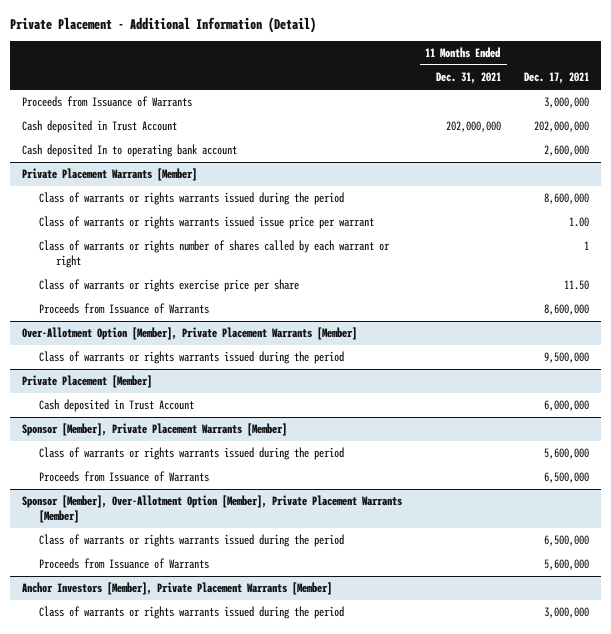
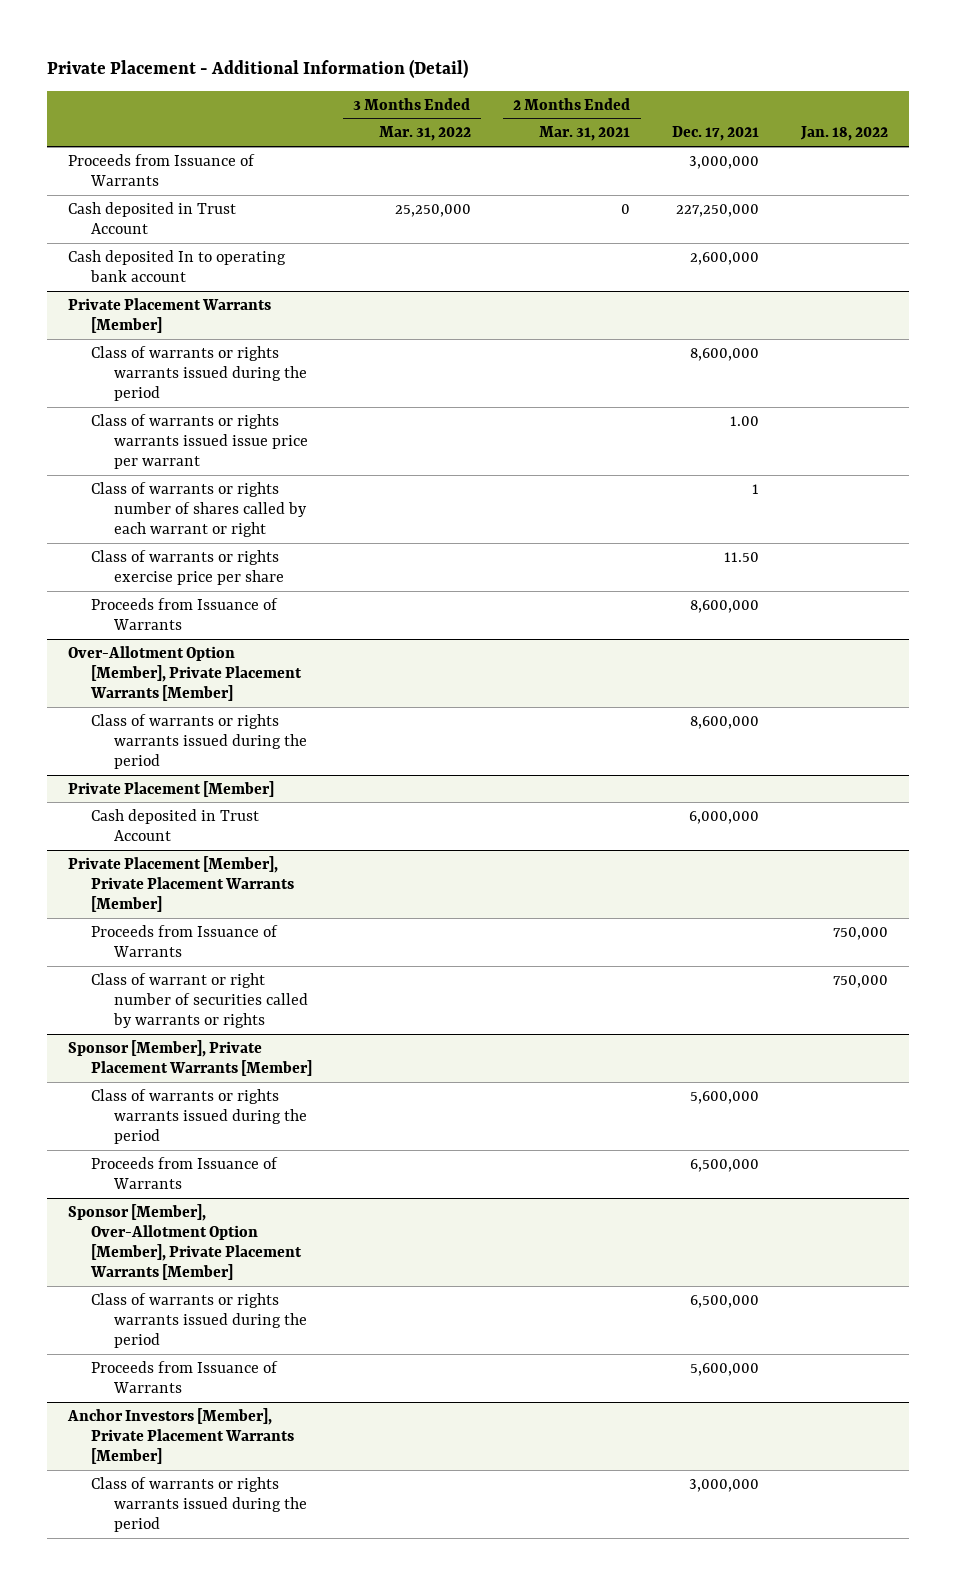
- | 11 Months Ended Dec. 31, 2021 | Dec. 17, 2021
+ | 3 Months Ended Mar. 31, 2022 | 2 Months Ended Mar. 31, 2021 | Dec. 17, 2021 | Jan. 18, 2022
- Cash deposited in Trust Account | 202,000,000 | 202,000,000
+ Cash deposited in Trust Account | 25,250,000 | 0 | 227,250,000 |
@ Over-Allotment Option [Member], Private Placement Warrants [Member]
- Class of warrants or rights warrants issued during the period | | 9,500,000
+ Class of warrants or rights warrants issued during the period | | | 8,600,000 |
+ Private Placement [Member], Private Placement Warrants [Member]
+ Proceeds from Issuance of Warrants | | | | 750,000
+ Class of warrant or right number of securities called by warrants or rights | | | | 750,000

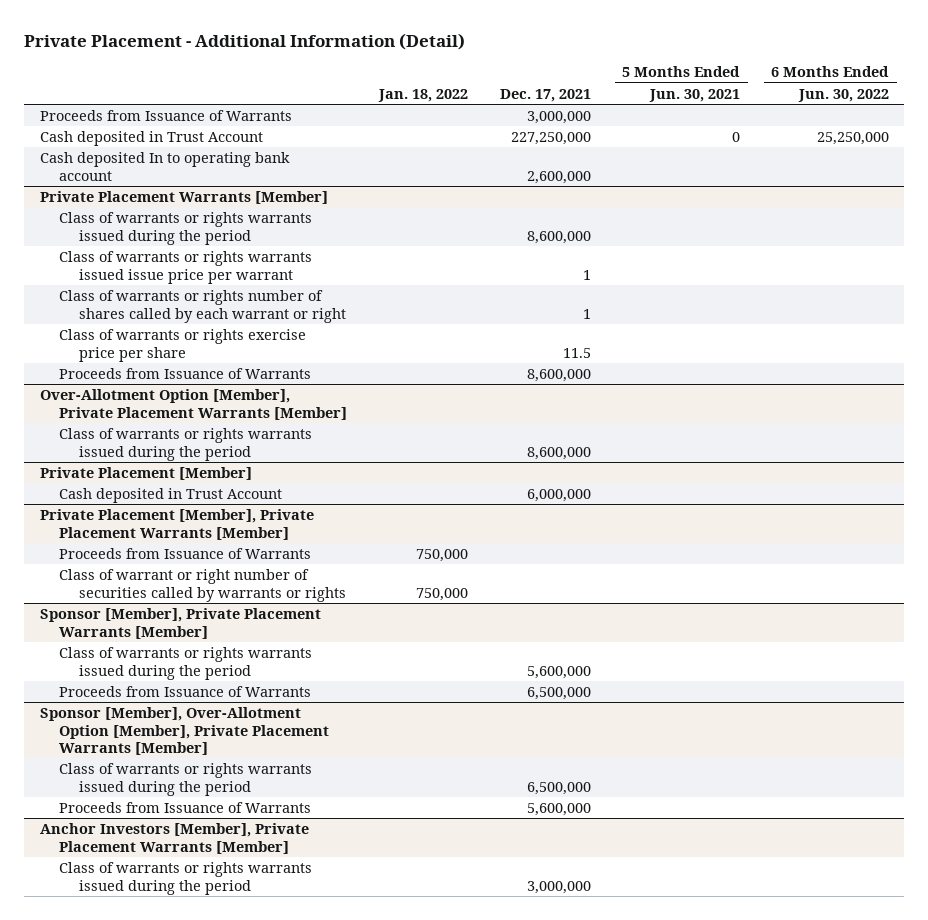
- | 3 Months Ended Mar. 31, 2022 | 2 Months Ended Mar. 31, 2021 | Dec. 17, 2021 | Jan. 18, 2022
+ | Jan. 18, 2022 | Dec. 17, 2021 | 5 Months Ended Jun. 30, 2021 | 6 Months Ended Jun. 30, 2022
@ Private Placement Warrants [Member]
- Class of warrants or rights warrants issued issue price per warrant | | | 1.00 |
+ Class of warrants or rights warrants issued issue price per warrant | | 1 | |
- Class of warrants or rights exercise price per share | | | 11.50 |
+ Class of warrants or rights exercise price per share | | 11.5 | |

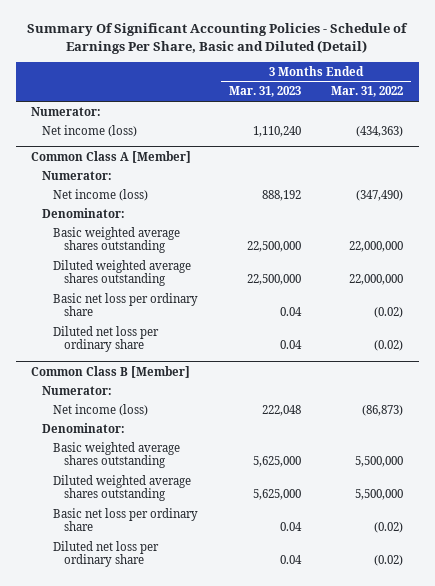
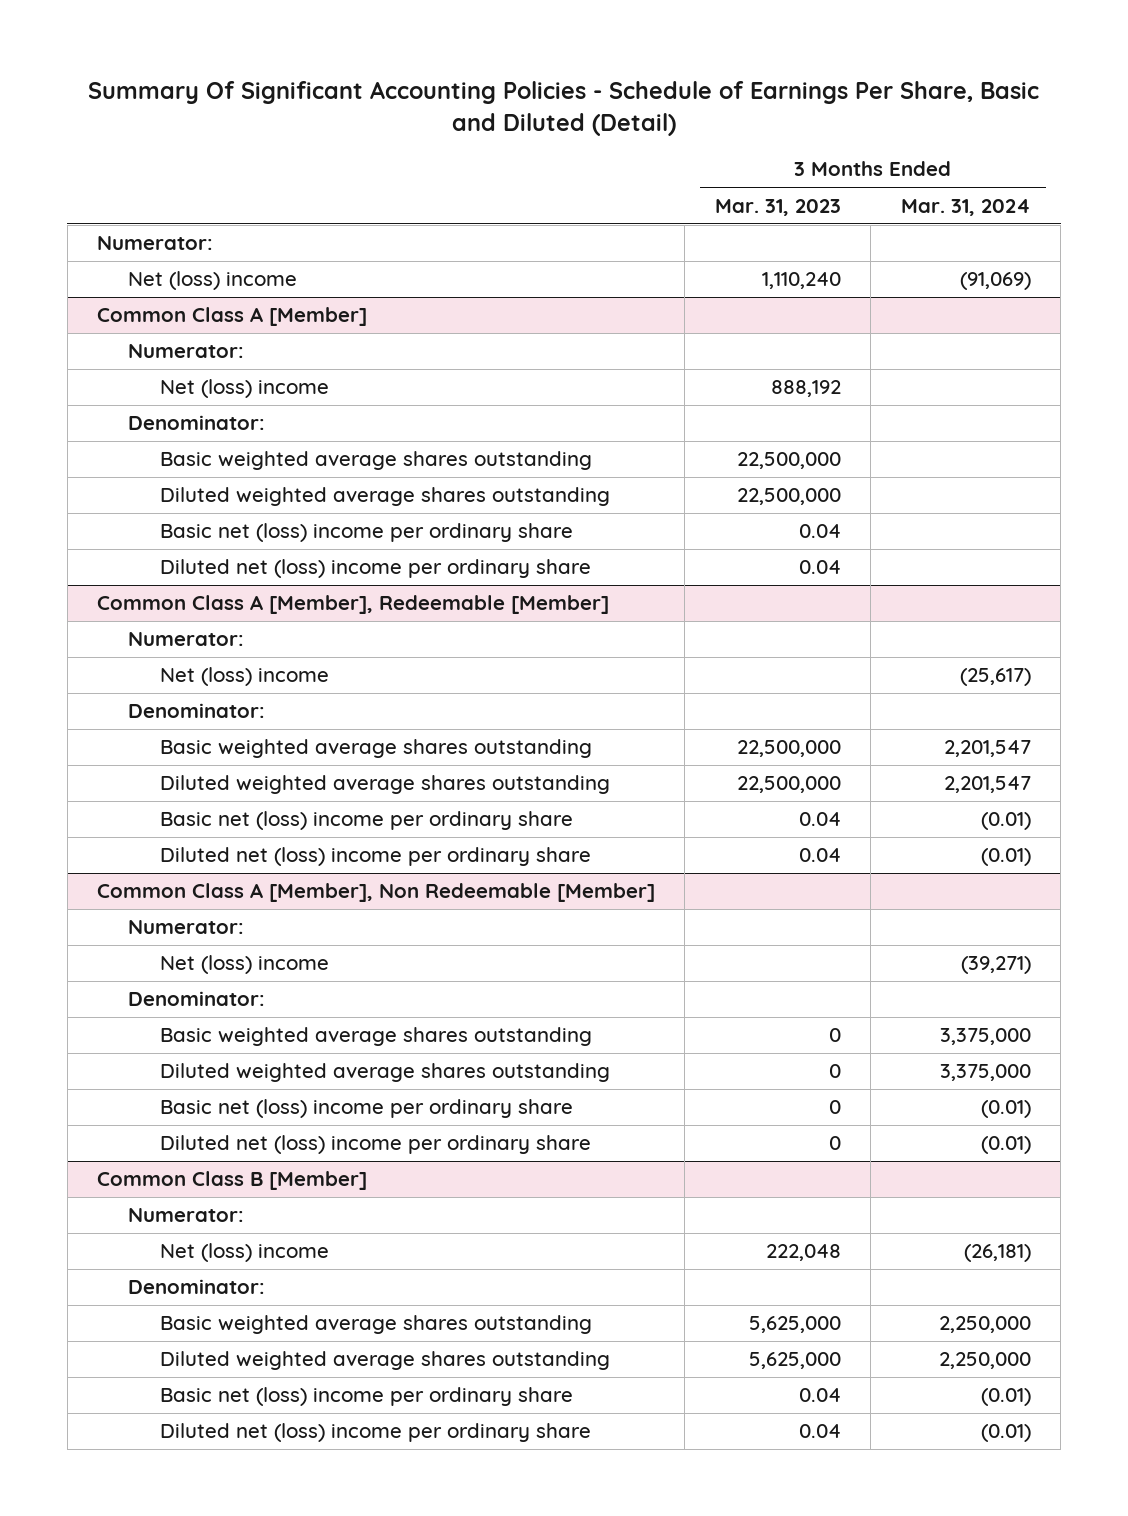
- | 3 Months Ended Mar. 31, 2023 | 3 Months Ended Mar. 31, 2022
+ | 3 Months Ended Mar. 31, 2023 | 3 Months Ended Mar. 31, 2024
- Net income (loss) | 1,110,240 | (434,363)
+ Net (loss) income | 1,110,240 | (91,069)
@ Common Class A [Member]
- Net income (loss) | 888,192 | (347,490)
+ Net (loss) income | 888,192 |
- Basic net loss per ordinary share | 0.04 | (0.02)
- Diluted net loss per ordinary share | 0.04 | (0.02)
+ Basic net (loss) income per ordinary share | 0.04 |
+ Diluted net (loss) income per ordinary share | 0.04 |
+ Common Class A [Member], Redeemable [Member]
+ Numerator:
+ Net (loss) income | | (25,617)
+ Denominator:
+ Basic weighted average shares outstanding | 22,500,000 | 2,201,547
+ Diluted weighted average shares outstanding | 22,500,000 | 2,201,547
+ Basic net (loss) income per ordinary share | 0.04 | (0.01)
+ Diluted net (loss) income per ordinary share | 0.04 | (0.01)
+ Common Class A [Member], Non Redeemable [Member]
+ Numerator:
+ Net (loss) income | | (39,271)
+ Denominator:
+ Basic weighted average shares outstanding | 0 | 3,375,000
+ Diluted weighted average shares outstanding | 0 | 3,375,000
+ Basic net (loss) income per ordinary share | 0 | (0.01)
+ Diluted net (loss) income per ordinary share | 0 | (0.01)
@ Common Class B [Member]
- Net income (loss) | 222,048 | (86,873)
+ Net (loss) income | 222,048 | (26,181)
- Basic net loss per ordinary share | 0.04 | (0.02)
- Diluted net loss per ordinary share | 0.04 | (0.02)
+ Basic net (loss) income per ordinary share | 0.04 | (0.01)
+ Diluted net (loss) income per ordinary share | 0.04 | (0.01)

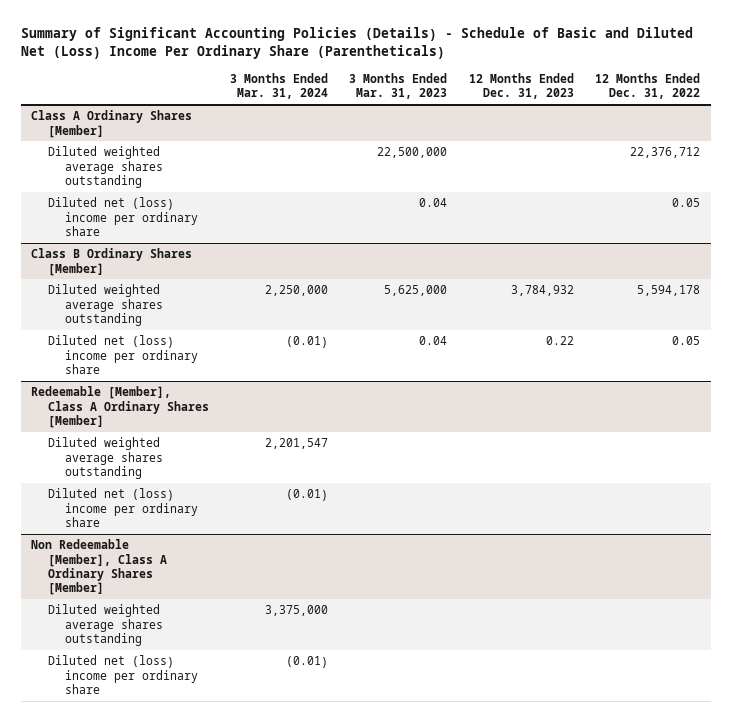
- Summary Of Significant Accounting Policies - Schedule of Earnings Per Share, Basic and Diluted (Detail)
+ Summary of Significant Accounting Policies (Details) - Schedule of Basic and Diluted Net (Loss) Income Per Ordinary Share (Parentheticals)
- | 3 Months Ended Mar. 31, 2023 | 3 Months Ended Mar. 31, 2024
+ | 3 Months Ended Mar. 31, 2024 | 3 Months Ended Mar. 31, 2023 | 12 Months Ended Dec. 31, 2023 | 12 Months Ended Dec. 31, 2022
- Numerator:
- Net (loss) income | 1,110,240 | (91,069)
- Common Class A [Member]
- Numerator:
- Net (loss) income | 888,192 |
- Denominator:
- Basic weighted average shares outstanding | 22,500,000 |
+ Class A Ordinary Shares [Member]
- Basic net (loss) income per ordinary share | 0.04 |
- Common Class A [Member], Redeemable [Member]
- Numerator:
- Net (loss) income | | (25,617)
- Denominator:
- Basic weighted average shares outstanding | 22,500,000 | 2,201,547
- Diluted weighted average shares outstanding | 22,500,000 | 2,201,547
- Basic net (loss) income per ordinary share | 0.04 | (0.01)
- Diluted net (loss) income per ordinary share | 0.04 | (0.01)
- Common Class A [Member], Non Redeemable [Member]
- Numerator:
- Net (loss) income | | (39,271)
- Denominator:
- Basic weighted average shares outstanding | 0 | 3,375,000
- Diluted weighted average shares outstanding | 0 | 3,375,000
- Basic net (loss) income per ordinary share | 0 | (0.01)
- Diluted net (loss) income per ordinary share | 0 | (0.01)
- Common Class B [Member]
- Numerator:
- Net (loss) income | 222,048 | (26,181)
- Denominator:
- Basic weighted average shares outstanding | 5,625,000 | 2,250,000
+ Class B Ordinary Shares [Member]
- Basic net (loss) income per ordinary share | 0.04 | (0.01)
+ Redeemable [Member], Class A Ordinary Shares [Member]
+ Diluted weighted average shares outstanding | 2,201,547 | | |
+ Diluted net (loss) income per ordinary share | (0.01) | | |
+ Non Redeemable [Member], Class A Ordinary Shares [Member]
+ Diluted weighted average shares outstanding | 3,375,000 | | |
+ Diluted net (loss) income per ordinary share | (0.01) | | |

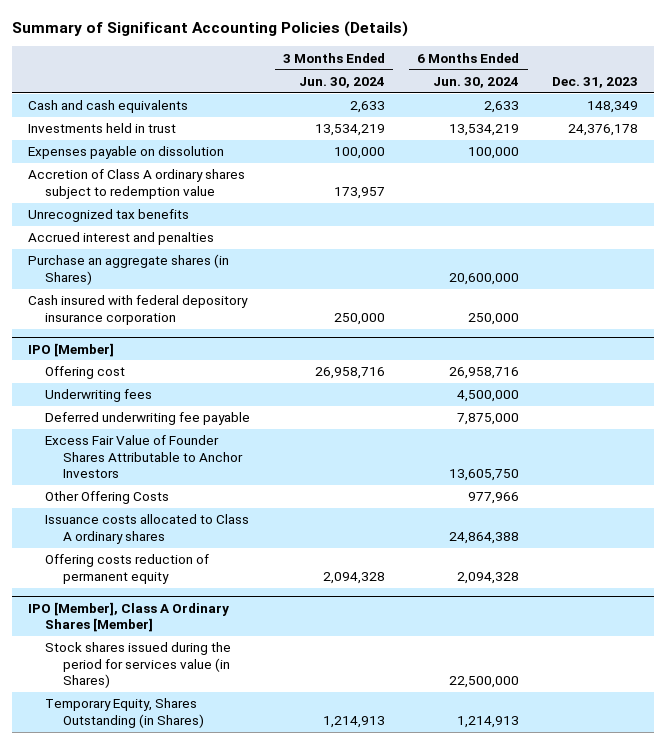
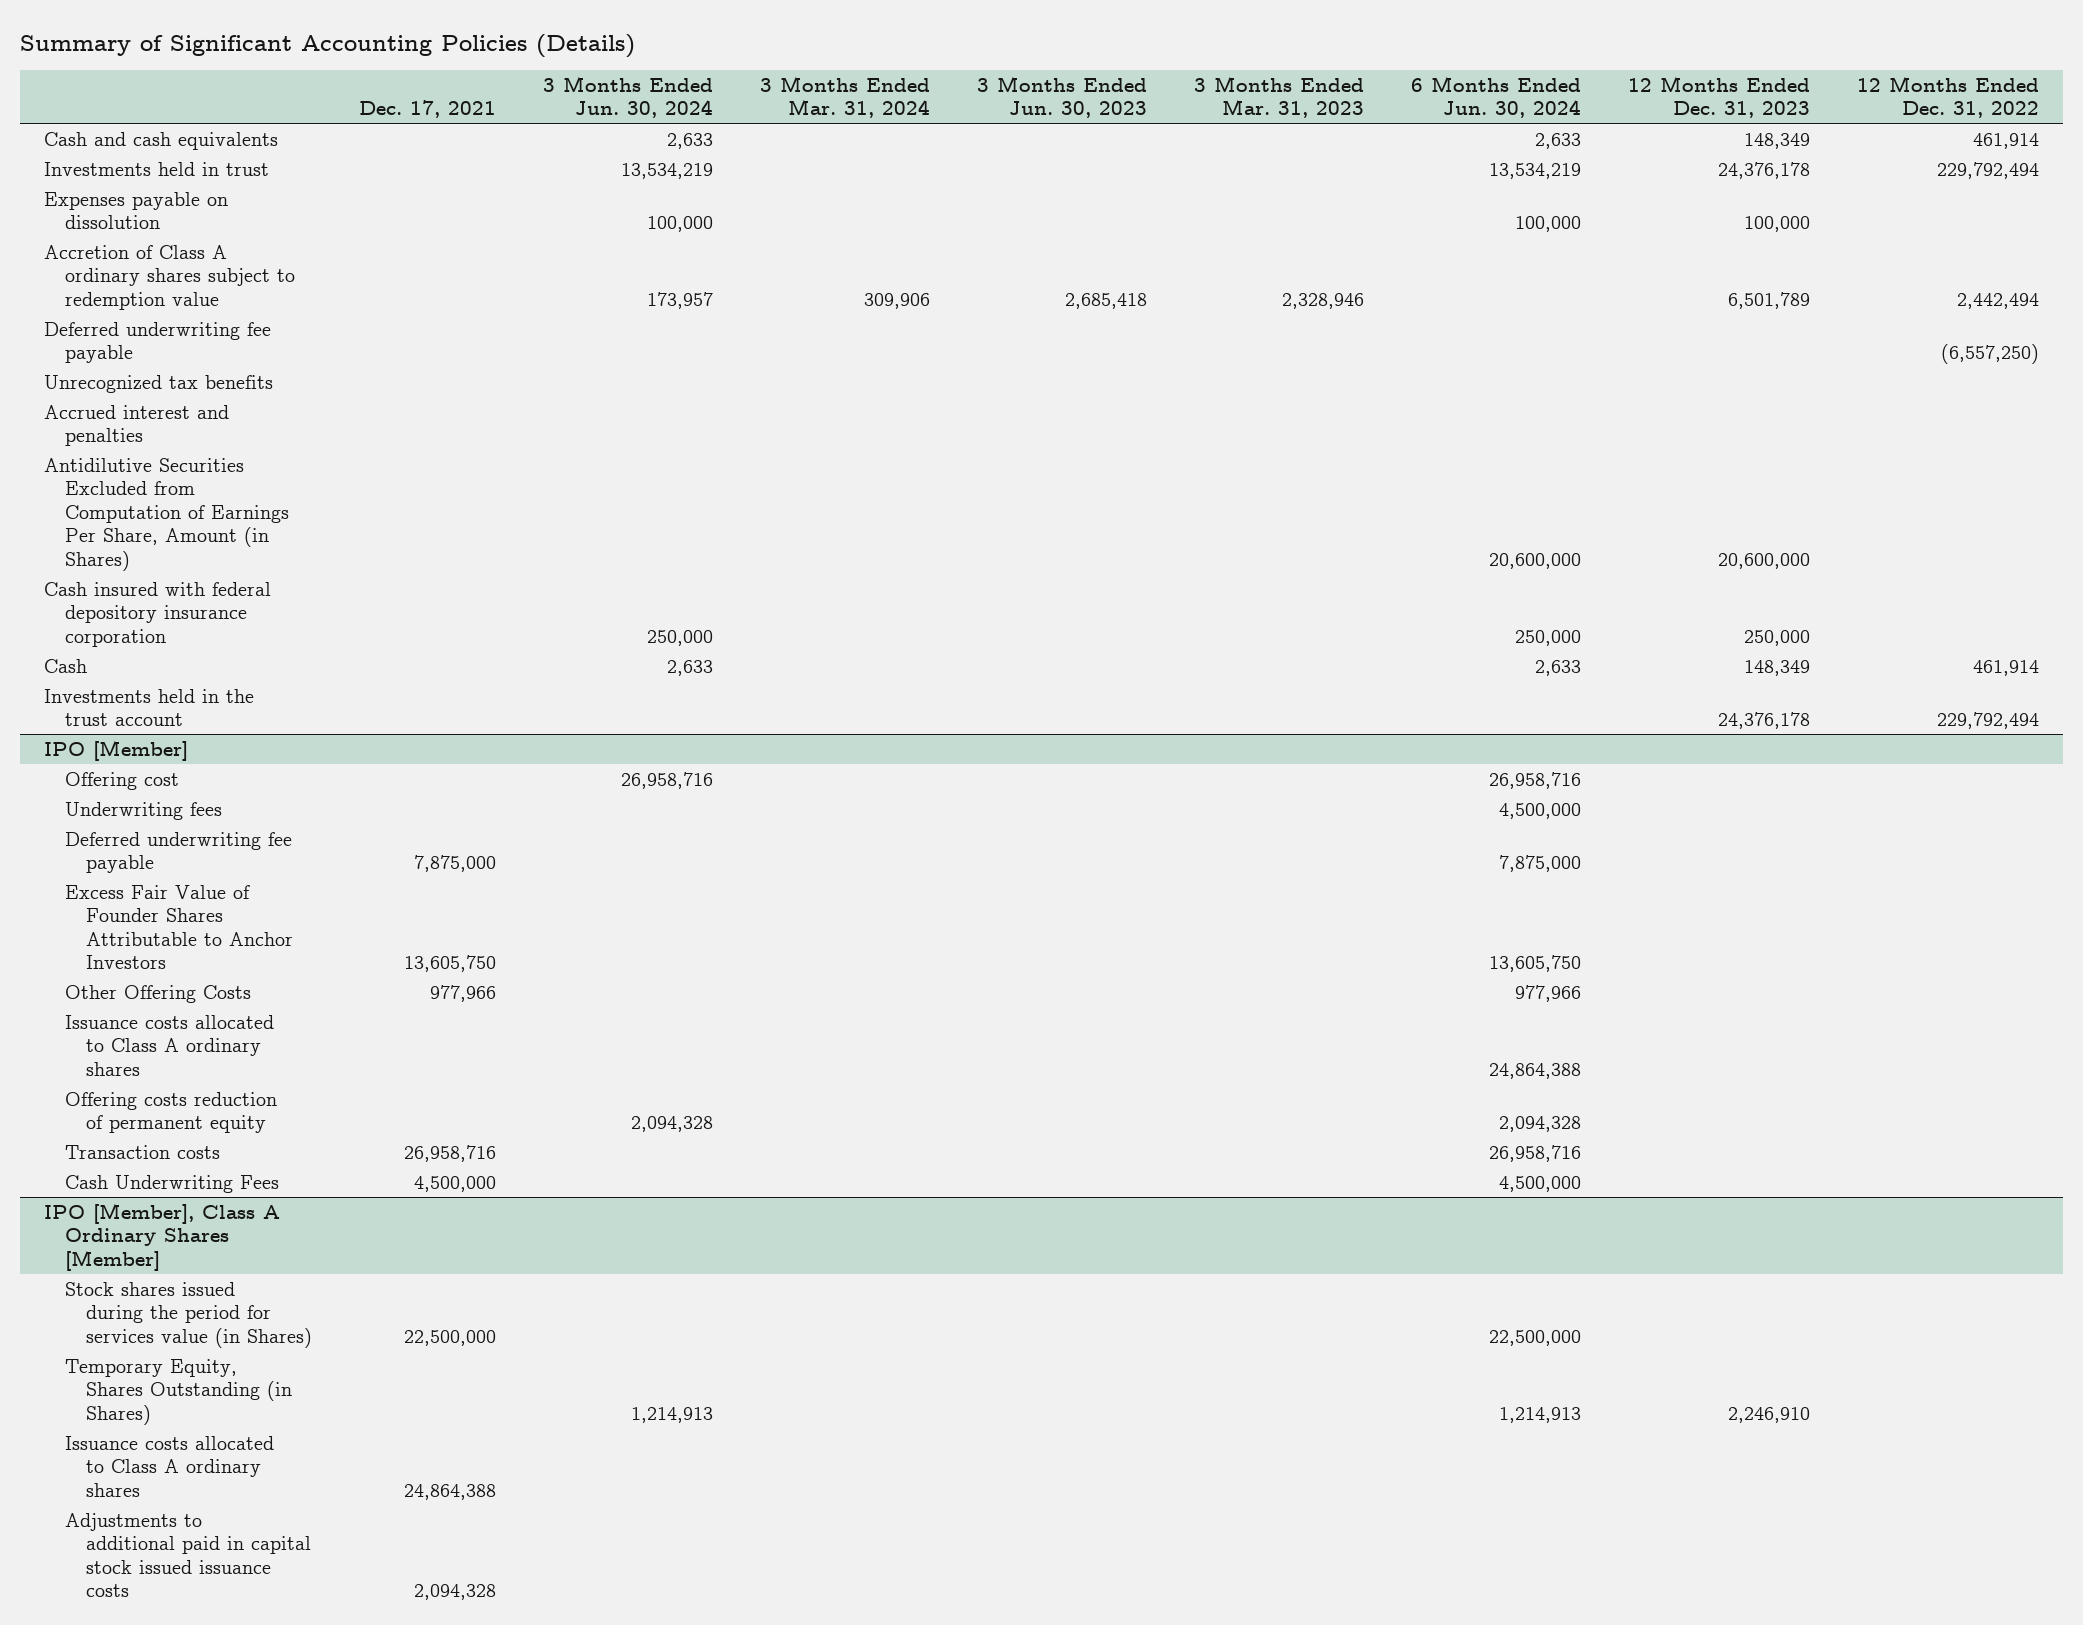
- | 3 Months Ended Jun. 30, 2024 | 6 Months Ended Jun. 30, 2024 | Dec. 31, 2023
+ | Dec. 17, 2021 | 3 Months Ended Jun. 30, 2024 | 3 Months Ended Mar. 31, 2024 | 3 Months Ended Jun. 30, 2023 | 3 Months Ended Mar. 31, 2023 | 6 Months Ended Jun. 30, 2024 | 12 Months Ended Dec. 31, 2023 | 12 Months Ended Dec. 31, 2022
+ Deferred underwriting fee payable | | | | | | | | (6,557,250)
- Purchase an aggregate shares (in Shares) | | 20,600,000 |
+ Antidilutive Securities Excluded from Computation of Earnings Per Share, Amount (in Shares) | | | | | | 20,600,000 | 20,600,000 |
+ Cash | | 2,633 | | | | 2,633 | 148,349 | 461,914
+ Investments held in the trust account | | | | | | | 24,376,178 | 229,792,494
@ IPO [Member]
+ Transaction costs | 26,958,716 | | | | | 26,958,716 | |
+ Cash Underwriting Fees | 4,500,000 | | | | | 4,500,000 | |
@ IPO [Member], Class A Ordinary Shares [Member]
+ Issuance costs allocated to Class A ordinary shares | 24,864,388 | | | | | | |
+ Adjustments to additional paid in capital stock issued issuance costs | 2,094,328 | | | | | | |

